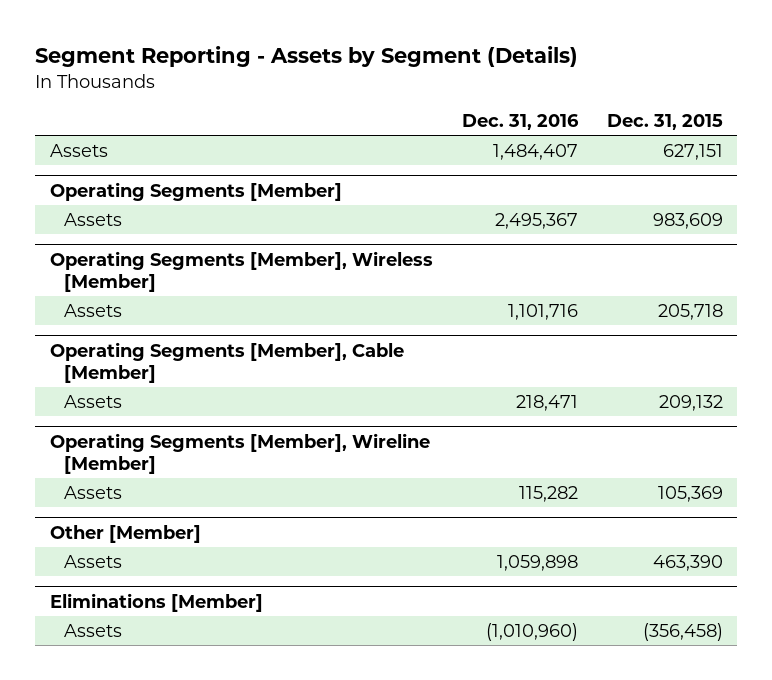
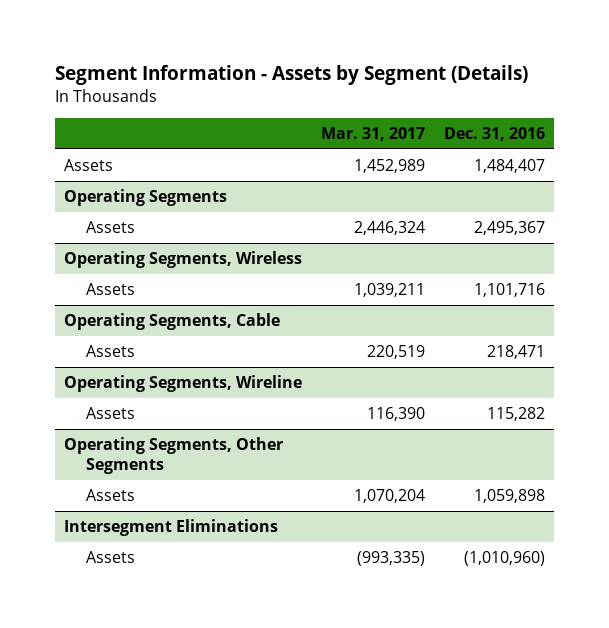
- Segment Reporting - Assets by Segment (Details)
+ Segment Information - Assets by Segment (Details)
- | Dec. 31, 2016 | Dec. 31, 2015
+ | Mar. 31, 2017 | Dec. 31, 2016
- Operating Segments [Member]
+ Operating Segments
- Operating Segments [Member], Wireless [Member]
+ Operating Segments, Wireless
- Operating Segments [Member], Cable [Member]
+ Operating Segments, Cable
- Operating Segments [Member], Wireline [Member]
+ Operating Segments, Wireline
- Other [Member]
+ Operating Segments, Other Segments
- Eliminations [Member]
+ Intersegment Eliminations

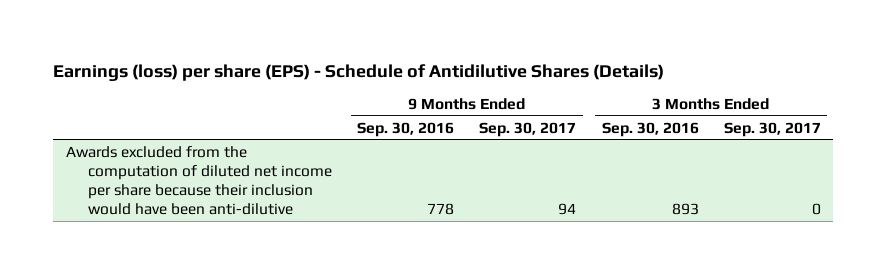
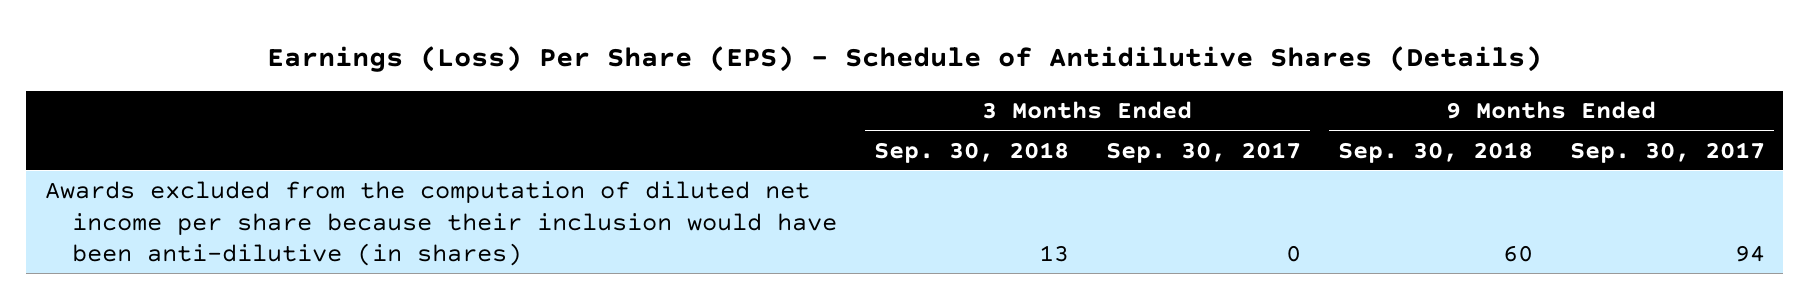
- Earnings (loss) per share (EPS) - Schedule of Antidilutive Shares (Details)
+ Earnings (Loss) Per Share (EPS) - Schedule of Antidilutive Shares (Details)
- | 9 Months Ended Sep. 30, 2016 | 9 Months Ended Sep. 30, 2017 | 3 Months Ended Sep. 30, 2016 | 3 Months Ended Sep. 30, 2017
+ | 3 Months Ended Sep. 30, 2018 | 3 Months Ended Sep. 30, 2017 | 9 Months Ended Sep. 30, 2018 | 9 Months Ended Sep. 30, 2017
- Awards excluded from the computation of diluted net income per share because their inclusion would have been anti-dilutive | 778 | 94 | 893 | 0
+ Awards excluded from the computation of diluted net income per share because their inclusion would have been anti-dilutive (in shares) | 13 | 0 | 60 | 94

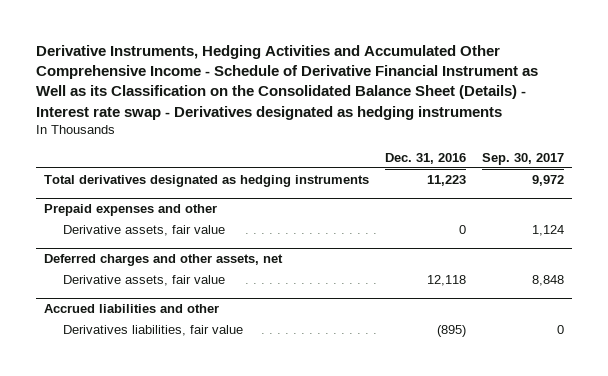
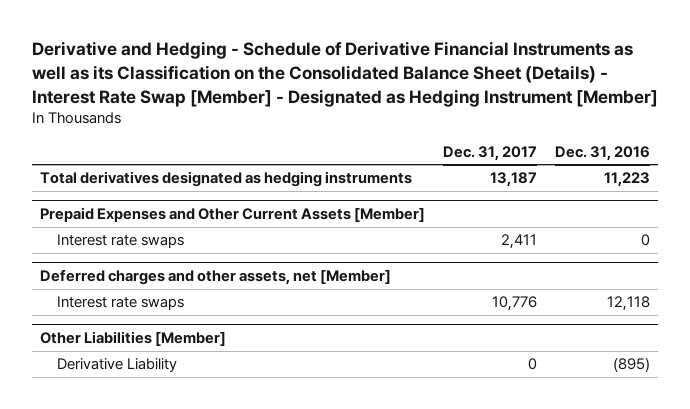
- Derivative Instruments, Hedging Activities and Accumulated Other Comprehensive Income - Schedule of Derivative Financial Instrument as Well as its Classification on the Consolidated Balance Sheet (Details) - Interest rate swap - Derivatives designated as hedging instruments
+ Derivative and Hedging - Schedule of Derivative Financial Instruments as well as its Classification on the Consolidated Balance Sheet (Details) - Interest Rate Swap [Member] - Designated as Hedging Instrument [Member]
- | Dec. 31, 2016 | Sep. 30, 2017
+ | Dec. 31, 2017 | Dec. 31, 2016
- Prepaid expenses and other
- Derivative assets, fair value | 0 | 1,124
- Deferred charges and other assets, net
- Derivative assets, fair value | 12,118 | 8,848
- Accrued liabilities and other
- Derivatives liabilities, fair value | (895) | 0
+ Prepaid Expenses and Other Current Assets [Member]
+ Interest rate swaps | 2,411 | 0
+ Deferred charges and other assets, net [Member]
+ Interest rate swaps | 10,776 | 12,118
+ Other Liabilities [Member]
+ Derivative Liability | 0 | (895)

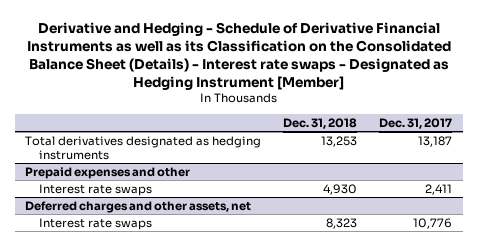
- Derivative and Hedging - Schedule of Derivative Financial Instruments as well as its Classification on the Consolidated Balance Sheet (Details) - Interest Rate Swap [Member] - Designated as Hedging Instrument [Member]
+ Derivative and Hedging - Schedule of Derivative Financial Instruments as well as its Classification on the Consolidated Balance Sheet (Details) - Interest rate swaps - Designated as Hedging Instrument [Member]
- | Dec. 31, 2017 | Dec. 31, 2016
+ | Dec. 31, 2018 | Dec. 31, 2017
- Prepaid Expenses and Other Current Assets [Member]
+ Prepaid expenses and other
- Deferred charges and other assets, net [Member]
+ Deferred charges and other assets, net
- Other Liabilities [Member]
- Derivative Liability | 0 | (895)

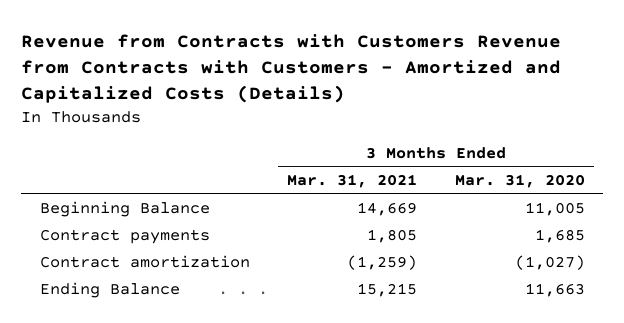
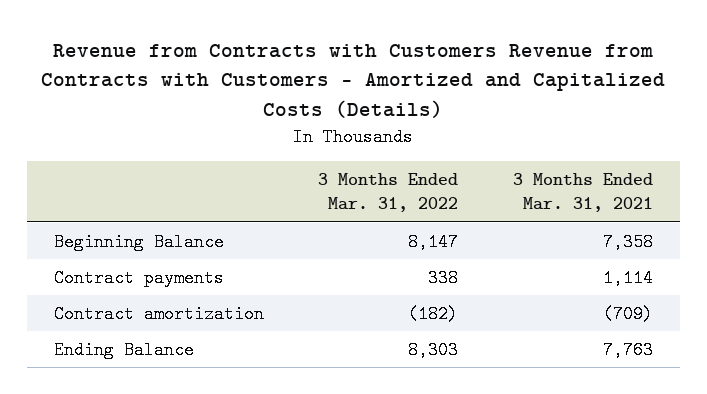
- | 3 Months Ended Mar. 31, 2021 | 3 Months Ended Mar. 31, 2020
+ | 3 Months Ended Mar. 31, 2022 | 3 Months Ended Mar. 31, 2021
- Beginning Balance | 14,669 | 11,005
- Contract payments | 1,805 | 1,685
- Contract amortization | (1,259) | (1,027)
- Ending Balance | 15,215 | 11,663
+ Beginning Balance | 8,147 | 7,358
+ Contract payments | 338 | 1,114
+ Contract amortization | (182) | (709)
+ Ending Balance | 8,303 | 7,763

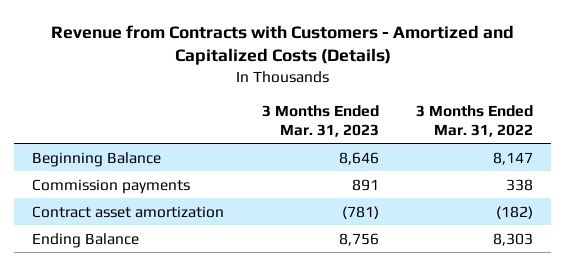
- Revenue from Contracts with Customers Revenue from Contracts with Customers - Amortized and Capitalized Costs (Details)
+ Revenue from Contracts with Customers - Amortized and Capitalized Costs (Details)
- | 3 Months Ended Mar. 31, 2022 | 3 Months Ended Mar. 31, 2021
+ | 3 Months Ended Mar. 31, 2023 | 3 Months Ended Mar. 31, 2022
- Contract payments | 338 | 1,114
- Contract amortization | (182) | (709)
+ Commission payments | 891 | 338
+ Contract asset amortization | (781) | (182)

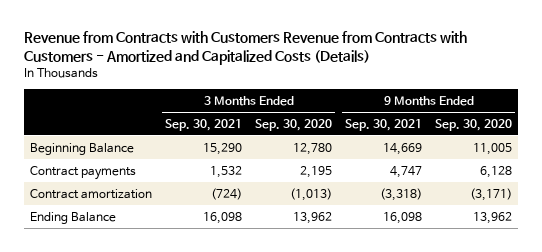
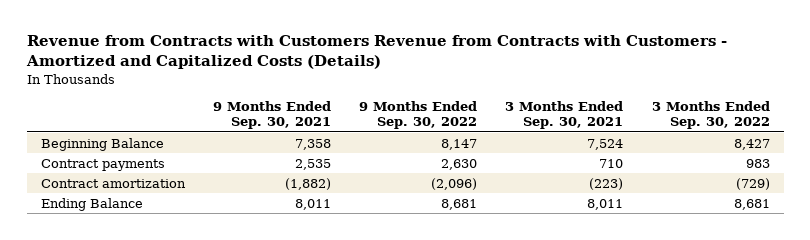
- | 3 Months Ended Sep. 30, 2021 | 3 Months Ended Sep. 30, 2020 | 9 Months Ended Sep. 30, 2021 | 9 Months Ended Sep. 30, 2020
+ | 9 Months Ended Sep. 30, 2021 | 9 Months Ended Sep. 30, 2022 | 3 Months Ended Sep. 30, 2021 | 3 Months Ended Sep. 30, 2022
- Beginning Balance | 15,290 | 12,780 | 14,669 | 11,005
- Contract payments | 1,532 | 2,195 | 4,747 | 6,128
- Contract amortization | (724) | (1,013) | (3,318) | (3,171)
- Ending Balance | 16,098 | 13,962 | 16,098 | 13,962
+ Beginning Balance | 7,358 | 8,147 | 7,524 | 8,427
+ Contract payments | 2,535 | 2,630 | 710 | 983
+ Contract amortization | (1,882) | (2,096) | (223) | (729)
+ Ending Balance | 8,011 | 8,681 | 8,011 | 8,681

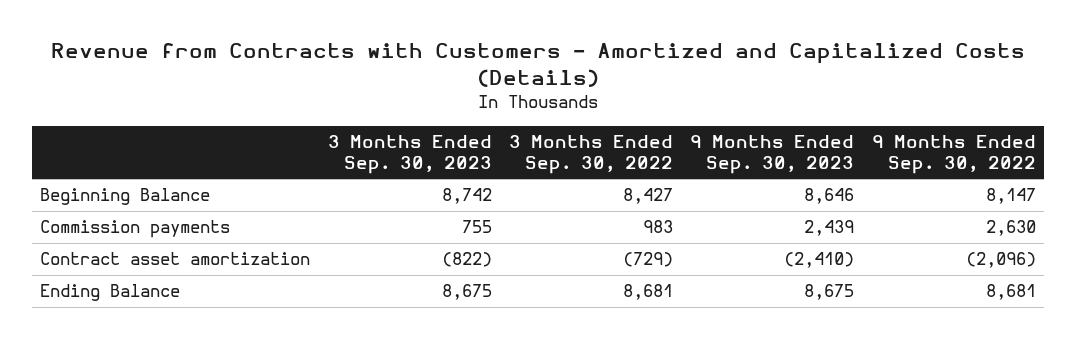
- Revenue from Contracts with Customers Revenue from Contracts with Customers - Amortized and Capitalized Costs (Details)
+ Revenue from Contracts with Customers - Amortized and Capitalized Costs (Details)
- | 9 Months Ended Sep. 30, 2021 | 9 Months Ended Sep. 30, 2022 | 3 Months Ended Sep. 30, 2021 | 3 Months Ended Sep. 30, 2022
+ | 3 Months Ended Sep. 30, 2023 | 3 Months Ended Sep. 30, 2022 | 9 Months Ended Sep. 30, 2023 | 9 Months Ended Sep. 30, 2022
- Contract payments | 2,535 | 2,630 | 710 | 983
- Contract amortization | (1,882) | (2,096) | (223) | (729)
+ Commission payments | 755 | 983 | 2,439 | 2,630
+ Contract asset amortization | (822) | (729) | (2,410) | (2,096)

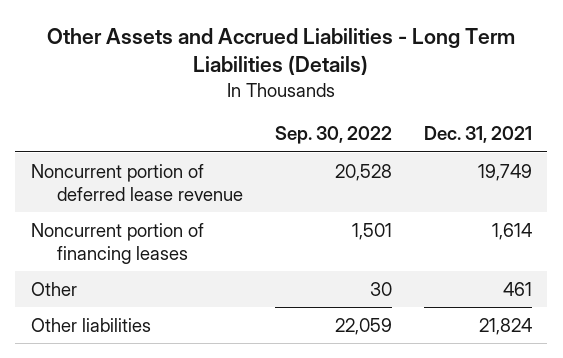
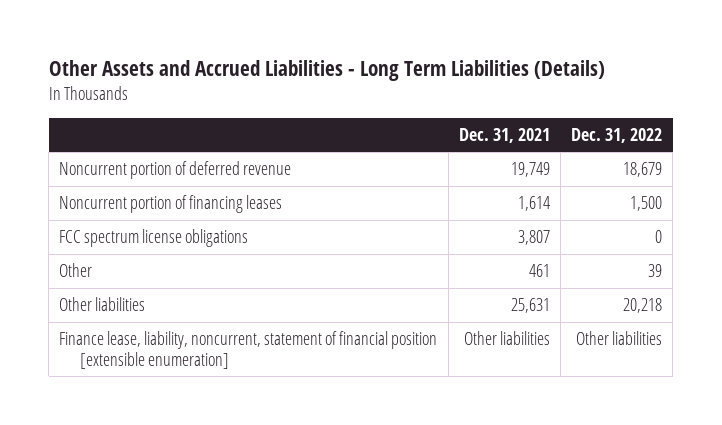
- | Sep. 30, 2022 | Dec. 31, 2021
+ | Dec. 31, 2021 | Dec. 31, 2022
- Noncurrent portion of deferred lease revenue | 20,528 | 19,749
+ Noncurrent portion of deferred revenue | 19,749 | 18,679
+ FCC spectrum license obligations | 3,807 | 0
- Other liabilities | 22,059 | 21,824
+ Other liabilities | 25,631 | 20,218
+ Finance lease, liability, noncurrent, statement of financial position [extensible enumeration] | Other liabilities | Other liabilities

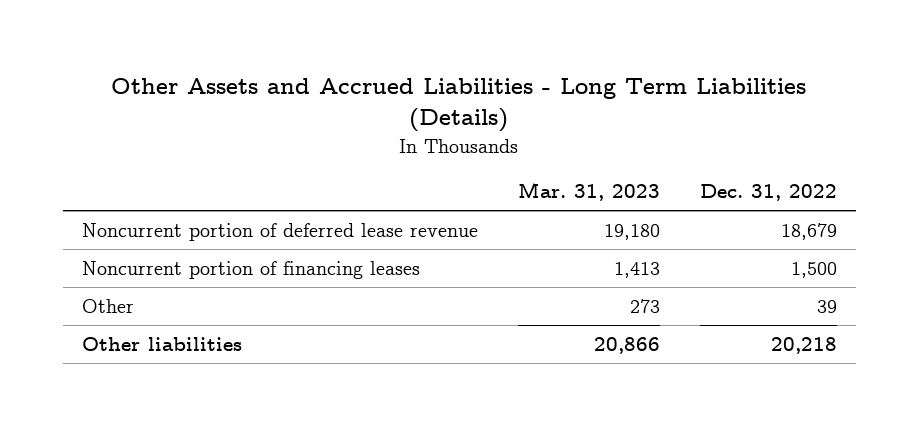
- | Dec. 31, 2021 | Dec. 31, 2022
+ | Mar. 31, 2023 | Dec. 31, 2022
- Noncurrent portion of deferred revenue | 19,749 | 18,679
+ Noncurrent portion of deferred lease revenue | 19,180 | 18,679
- FCC spectrum license obligations | 3,807 | 0
- Finance lease, liability, noncurrent, statement of financial position [extensible enumeration] | Other liabilities | Other liabilities

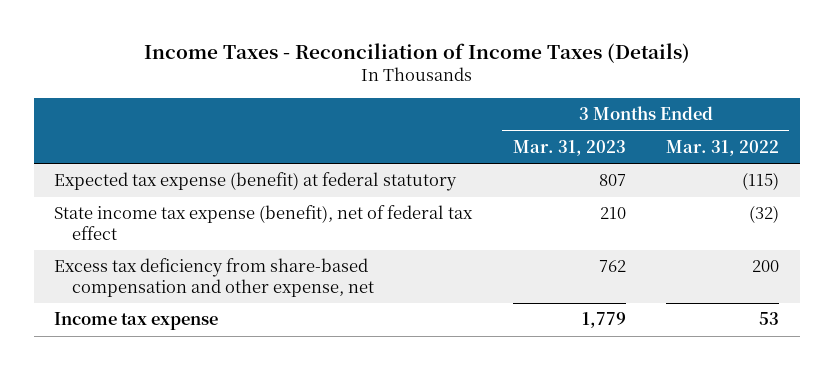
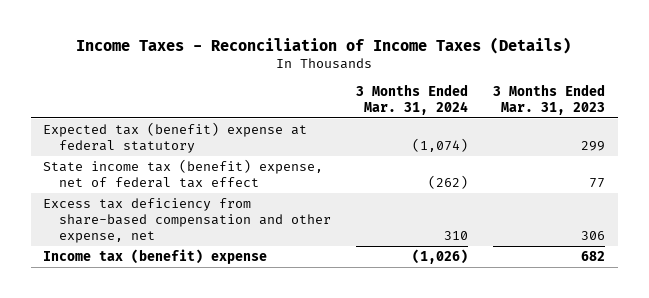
- | 3 Months Ended Mar. 31, 2023 | 3 Months Ended Mar. 31, 2022
+ | 3 Months Ended Mar. 31, 2024 | 3 Months Ended Mar. 31, 2023
- Expected tax expense (benefit) at federal statutory | 807 | (115)
- State income tax expense (benefit), net of federal tax effect | 210 | (32)
- Excess tax deficiency from share-based compensation and other expense, net | 762 | 200
- Income tax expense | 1,779 | 53
+ Expected tax (benefit) expense at federal statutory | (1,074) | 299
+ State income tax (benefit) expense, net of federal tax effect | (262) | 77
+ Excess tax deficiency from share-based compensation and other expense, net | 310 | 306
+ Income tax (benefit) expense | (1,026) | 682

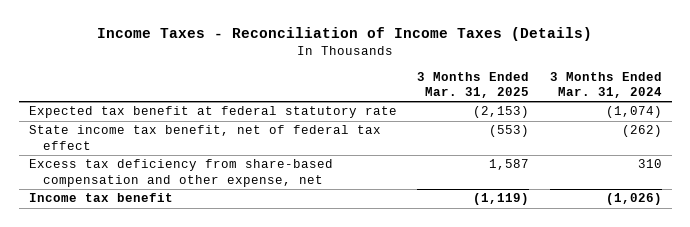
- | 3 Months Ended Mar. 31, 2024 | 3 Months Ended Mar. 31, 2023
+ | 3 Months Ended Mar. 31, 2025 | 3 Months Ended Mar. 31, 2024
- Expected tax (benefit) expense at federal statutory | (1,074) | 299
- State income tax (benefit) expense, net of federal tax effect | (262) | 77
+ Expected tax benefit at federal statutory rate | (2,153) | (1,074)
+ State income tax benefit, net of federal tax effect | (553) | (262)
- Income tax (benefit) expense | (1,026) | 682
+ Income tax benefit | (1,119) | (1,026)

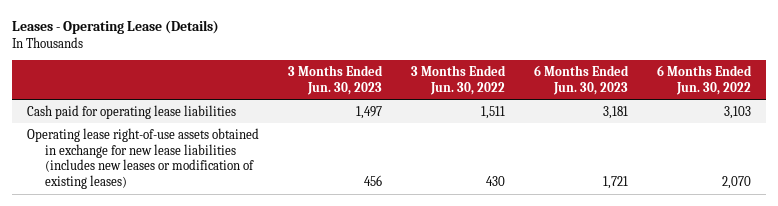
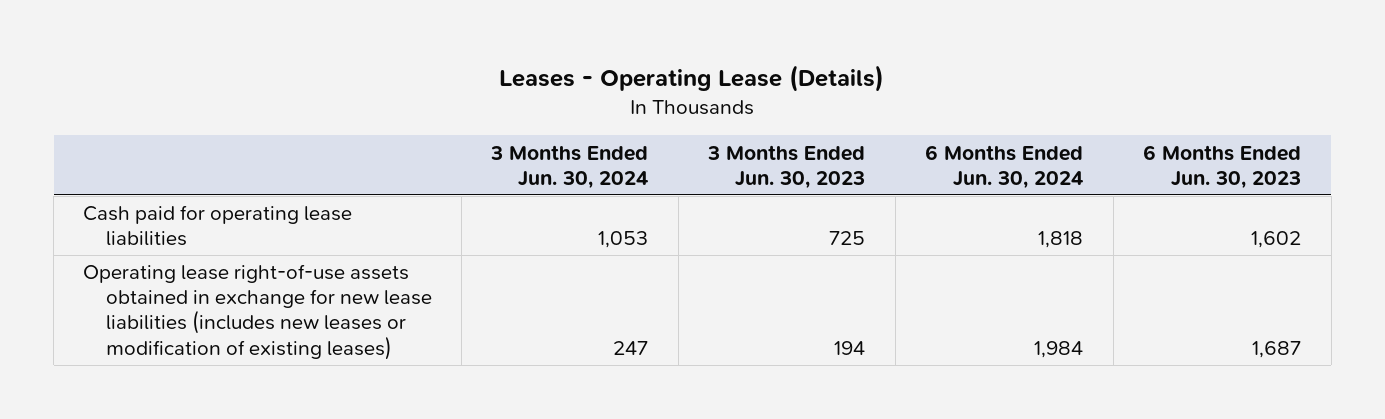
- | 3 Months Ended Jun. 30, 2023 | 3 Months Ended Jun. 30, 2022 | 6 Months Ended Jun. 30, 2023 | 6 Months Ended Jun. 30, 2022
+ | 3 Months Ended Jun. 30, 2024 | 3 Months Ended Jun. 30, 2023 | 6 Months Ended Jun. 30, 2024 | 6 Months Ended Jun. 30, 2023
- Cash paid for operating lease liabilities | 1,497 | 1,511 | 3,181 | 3,103
- Operating lease right-of-use assets obtained in exchange for new lease liabilities (includes new leases or modification of existing leases) | 456 | 430 | 1,721 | 2,070
+ Cash paid for operating lease liabilities | 1,053 | 725 | 1,818 | 1,602
+ Operating lease right-of-use assets obtained in exchange for new lease liabilities (includes new leases or modification of existing leases) | 247 | 194 | 1,984 | 1,687

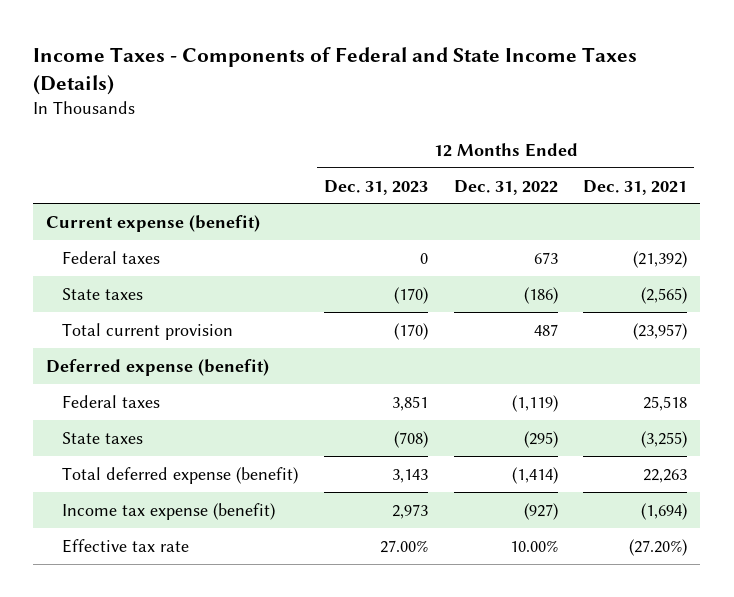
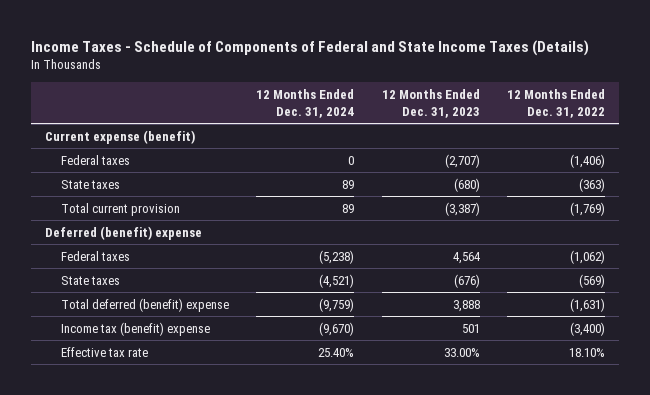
- Income Taxes - Components of Federal and State Income Taxes (Details)
+ Income Taxes - Schedule of Components of Federal and State Income Taxes (Details)
- | 12 Months Ended Dec. 31, 2023 | 12 Months Ended Dec. 31, 2022 | 12 Months Ended Dec. 31, 2021
+ | 12 Months Ended Dec. 31, 2024 | 12 Months Ended Dec. 31, 2023 | 12 Months Ended Dec. 31, 2022
- Federal taxes | 0 | 673 | (21,392)
- State taxes | (170) | (186) | (2,565)
- Total current provision | (170) | 487 | (23,957)
- Deferred expense (benefit)
- Federal taxes | 3,851 | (1,119) | 25,518
- State taxes | (708) | (295) | (3,255)
- Total deferred expense (benefit) | 3,143 | (1,414) | 22,263
- Income tax expense (benefit) | 2,973 | (927) | (1,694)
- Effective tax rate | 27.00% | 10.00% | (27.20%)
+ Federal taxes | 0 | (2,707) | (1,406)
+ State taxes | 89 | (680) | (363)
+ Total current provision | 89 | (3,387) | (1,769)
+ Deferred (benefit) expense
+ Federal taxes | (5,238) | 4,564 | (1,062)
+ State taxes | (4,521) | (676) | (569)
+ Total deferred (benefit) expense | (9,759) | 3,888 | (1,631)
+ Income tax (benefit) expense | (9,670) | 501 | (3,400)
+ Effective tax rate | 25.40% | 33.00% | 18.10%

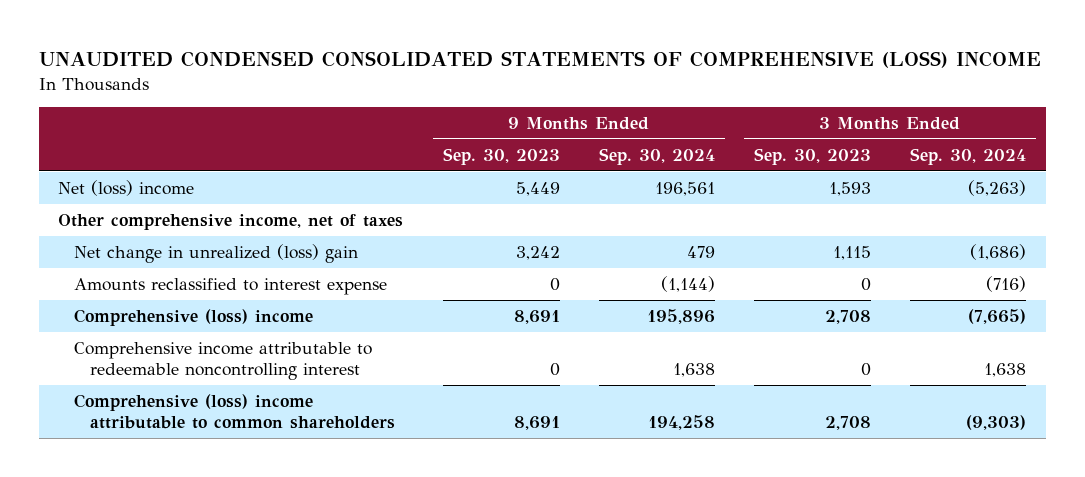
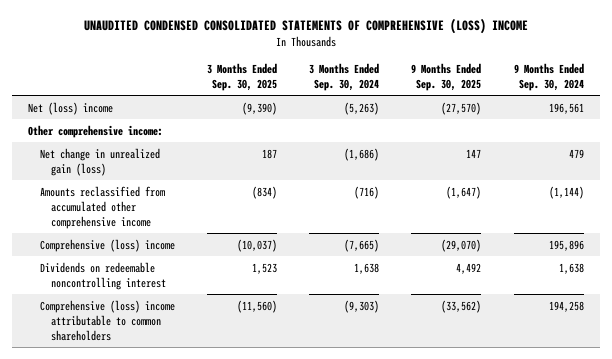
- | 9 Months Ended Sep. 30, 2023 | 9 Months Ended Sep. 30, 2024 | 3 Months Ended Sep. 30, 2023 | 3 Months Ended Sep. 30, 2024
+ | 3 Months Ended Sep. 30, 2025 | 3 Months Ended Sep. 30, 2024 | 9 Months Ended Sep. 30, 2025 | 9 Months Ended Sep. 30, 2024
- Other comprehensive income, net of taxes
- Net change in unrealized (loss) gain | 3,242 | 479 | 1,115 | (1,686)
- Amounts reclassified to interest expense | 0 | (1,144) | 0 | (716)
+ Other comprehensive income:
+ Net change in unrealized gain (loss) | 187 | (1,686) | 147 | 479
+ Amounts reclassified from accumulated other comprehensive income | (834) | (716) | (1,647) | (1,144)
- Comprehensive income attributable to redeemable noncontrolling interest | 0 | 1,638 | 0 | 1,638
+ Dividends on redeemable noncontrolling interest | 1,523 | 1,638 | 4,492 | 1,638

